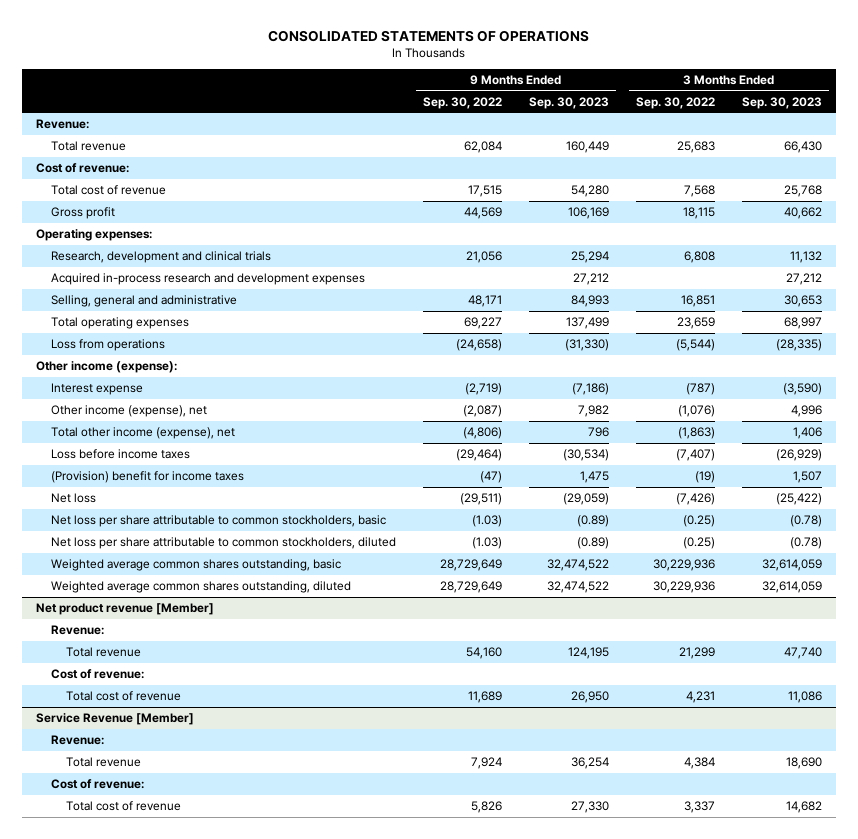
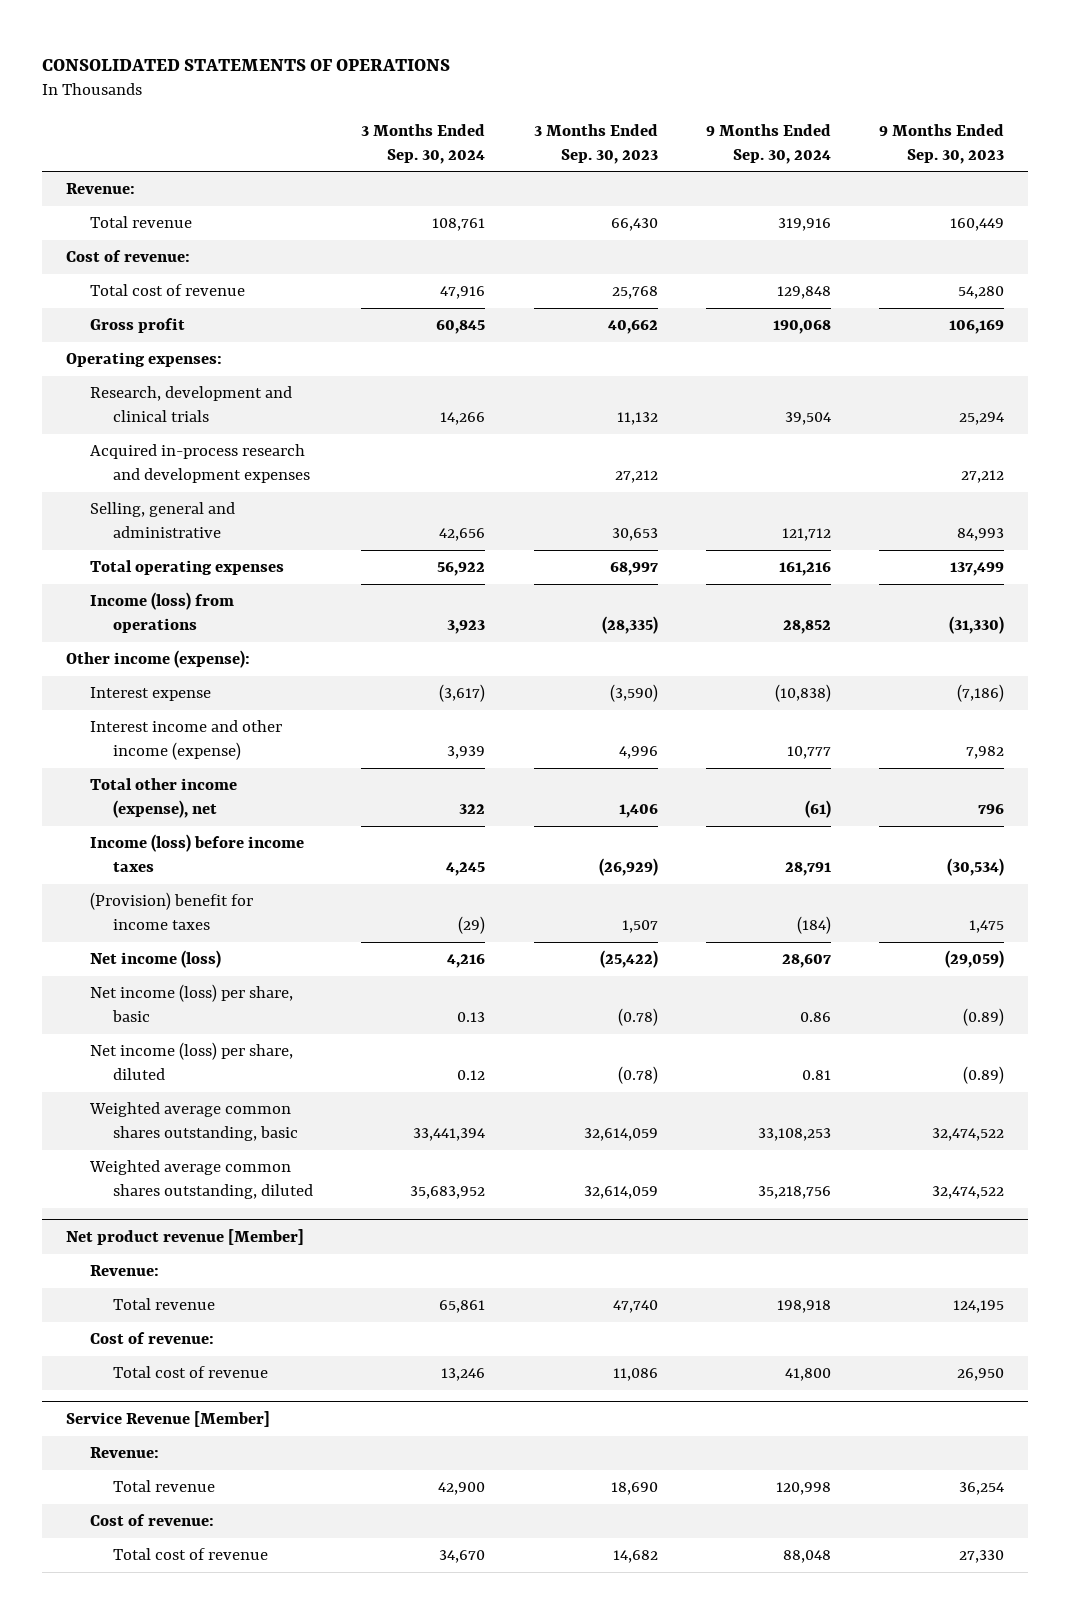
- | 9 Months Ended Sep. 30, 2022 | 9 Months Ended Sep. 30, 2023 | 3 Months Ended Sep. 30, 2022 | 3 Months Ended Sep. 30, 2023
+ | 3 Months Ended Sep. 30, 2024 | 3 Months Ended Sep. 30, 2023 | 9 Months Ended Sep. 30, 2024 | 9 Months Ended Sep. 30, 2023
- Loss from operations | (24,658) | (31,330) | (5,544) | (28,335)
+ Income (loss) from operations | 3,923 | (28,335) | 28,852 | (31,330)
- Other income (expense), net | (2,087) | 7,982 | (1,076) | 4,996
+ Interest income and other income (expense) | 3,939 | 4,996 | 10,777 | 7,982
- Loss before income taxes | (29,464) | (30,534) | (7,407) | (26,929)
+ Income (loss) before income taxes | 4,245 | (26,929) | 28,791 | (30,534)
- Net loss | (29,511) | (29,059) | (7,426) | (25,422)
- Net loss per share attributable to common stockholders, basic | (1.03) | (0.89) | (0.25) | (0.78)
- Net loss per share attributable to common stockholders, diluted | (1.03) | (0.89) | (0.25) | (0.78)
+ Net income (loss) | 4,216 | (25,422) | 28,607 | (29,059)
+ Net income (loss) per share, basic | 0.13 | (0.78) | 0.86 | (0.89)
+ Net income (loss) per share, diluted | 0.12 | (0.78) | 0.81 | (0.89)

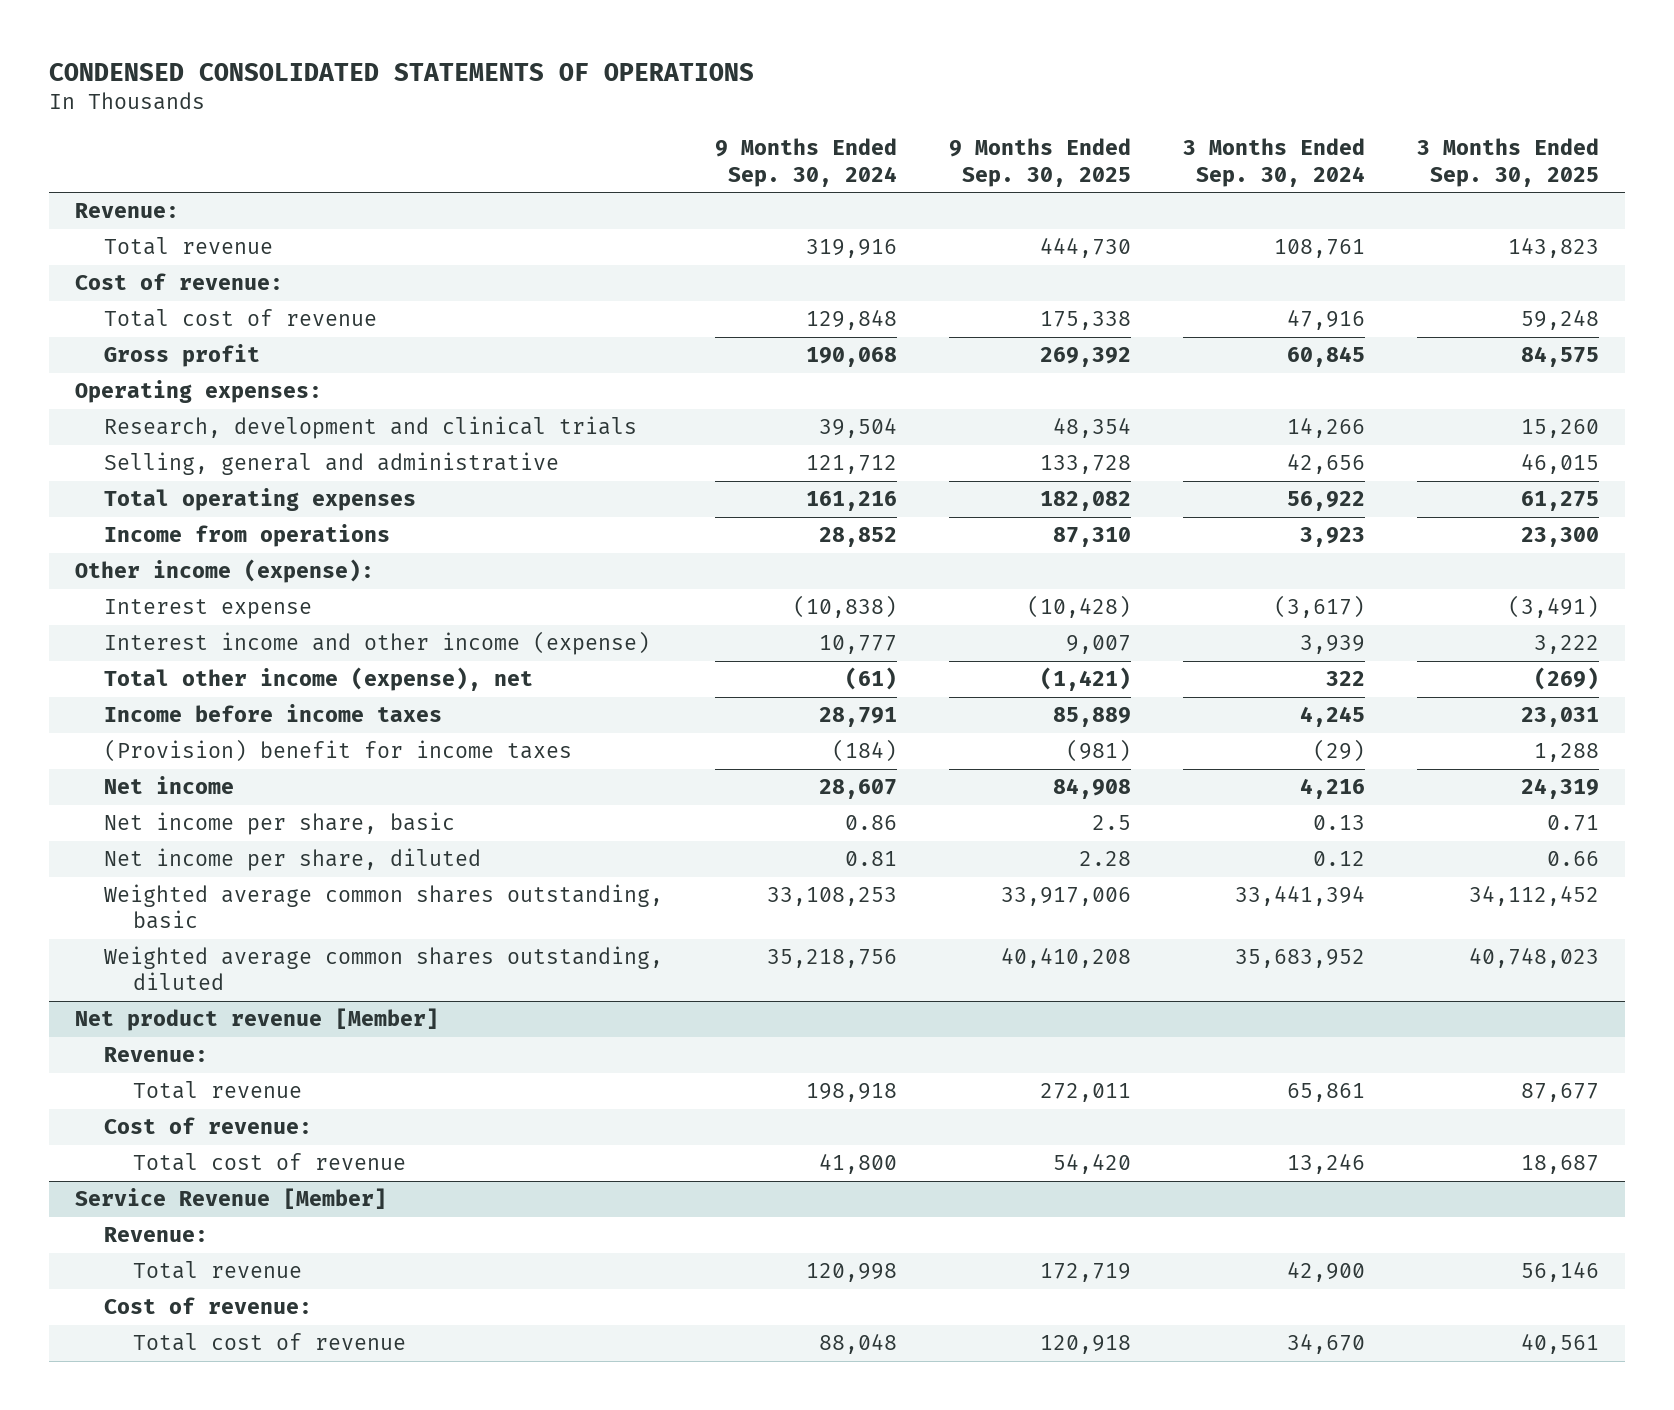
- CONSOLIDATED STATEMENTS OF OPERATIONS
+ CONDENSED CONSOLIDATED STATEMENTS OF OPERATIONS
- | 3 Months Ended Sep. 30, 2024 | 3 Months Ended Sep. 30, 2023 | 9 Months Ended Sep. 30, 2024 | 9 Months Ended Sep. 30, 2023
+ | 9 Months Ended Sep. 30, 2024 | 9 Months Ended Sep. 30, 2025 | 3 Months Ended Sep. 30, 2024 | 3 Months Ended Sep. 30, 2025
- Acquired in-process research and development expenses | | 27,212 | | 27,212
- Income (loss) from operations | 3,923 | (28,335) | 28,852 | (31,330)
+ Income from operations | 28,852 | 87,310 | 3,923 | 23,300
- Income (loss) before income taxes | 4,245 | (26,929) | 28,791 | (30,534)
+ Income before income taxes | 28,791 | 85,889 | 4,245 | 23,031
- Net income (loss) | 4,216 | (25,422) | 28,607 | (29,059)
- Net income (loss) per share, basic | 0.13 | (0.78) | 0.86 | (0.89)
- Net income (loss) per share, diluted | 0.12 | (0.78) | 0.81 | (0.89)
+ Net income | 28,607 | 84,908 | 4,216 | 24,319
+ Net income per share, basic | 0.86 | 2.5 | 0.13 | 0.71
+ Net income per share, diluted | 0.81 | 2.28 | 0.12 | 0.66

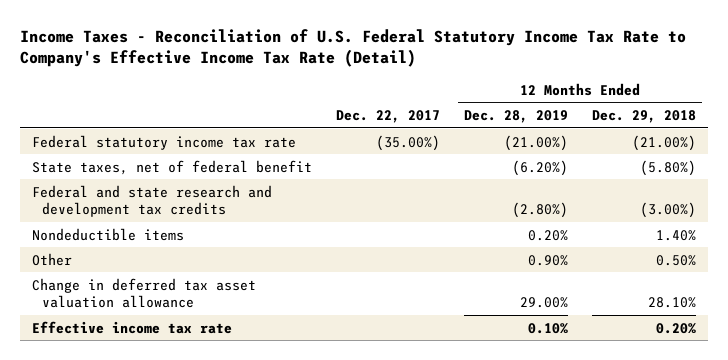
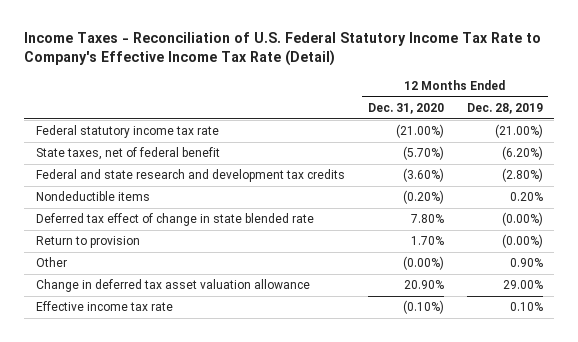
- | Dec. 22, 2017 | 12 Months Ended Dec. 28, 2019 | 12 Months Ended Dec. 29, 2018
+ | 12 Months Ended Dec. 31, 2020 | 12 Months Ended Dec. 28, 2019
+ Deferred tax effect of change in state blended rate | 7.80% | (0.00%)
+ Return to provision | 1.70% | (0.00%)

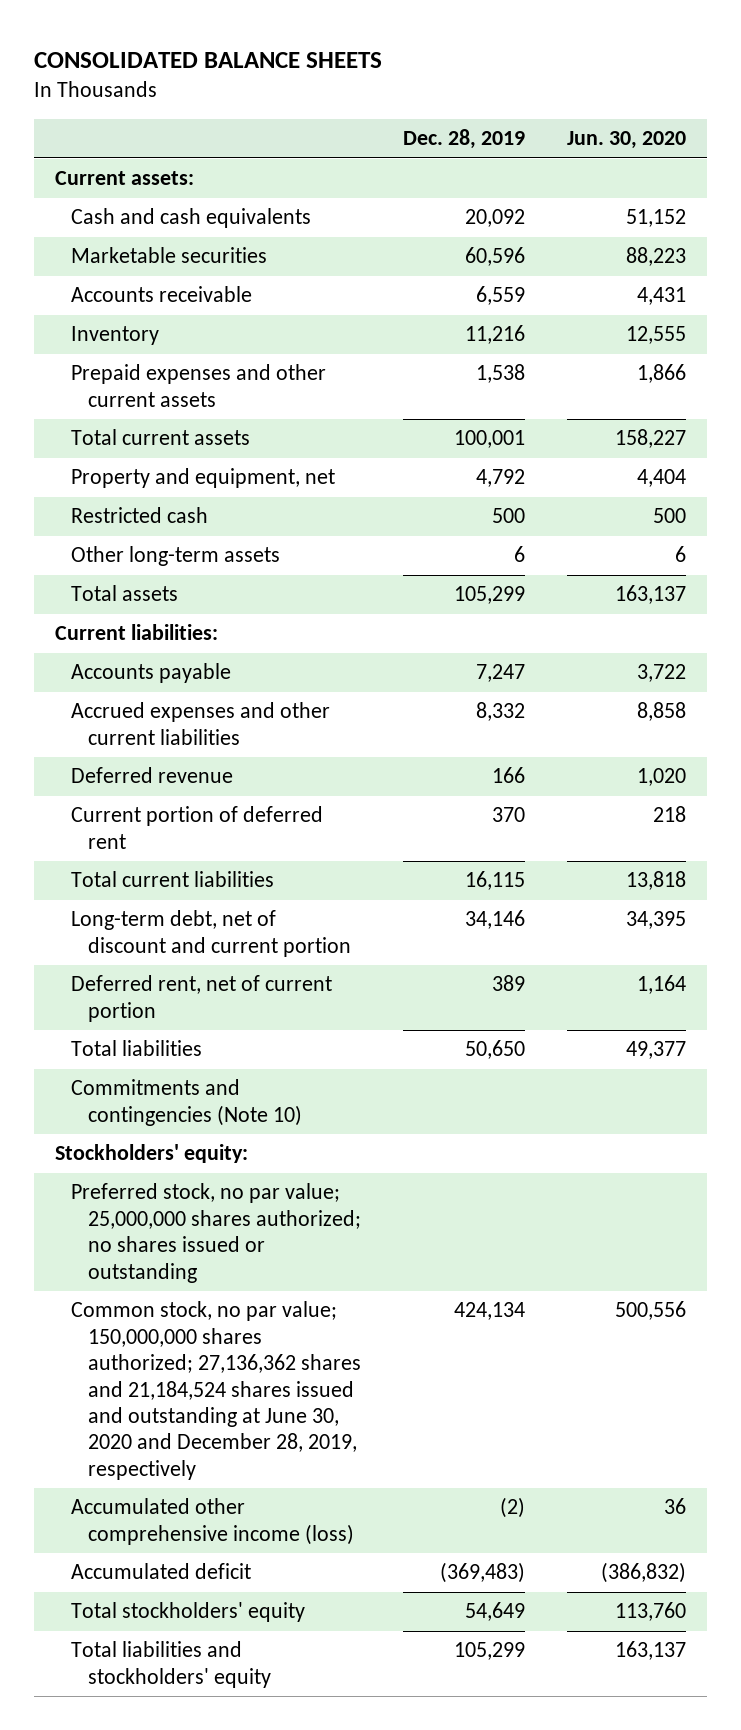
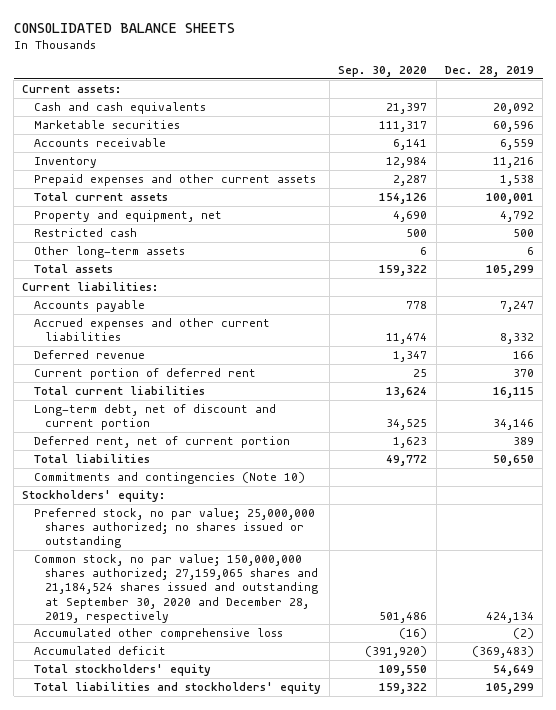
- | Dec. 28, 2019 | Jun. 30, 2020
+ | Sep. 30, 2020 | Dec. 28, 2019
- Common stock, no par value; 150,000,000 shares authorized; 27,136,362 shares and 21,184,524 shares issued and outstanding at June 30, 2020 and December 28, 2019, respectively | 424,134 | 500,556
- Accumulated other comprehensive income (loss) | (2) | 36
+ Common stock, no par value; 150,000,000 shares authorized; 27,159,065 shares and 21,184,524 shares issued and outstanding at September 30, 2020 and December 28, 2019, respectively | 501,486 | 424,134
+ Accumulated other comprehensive loss | (16) | (2)

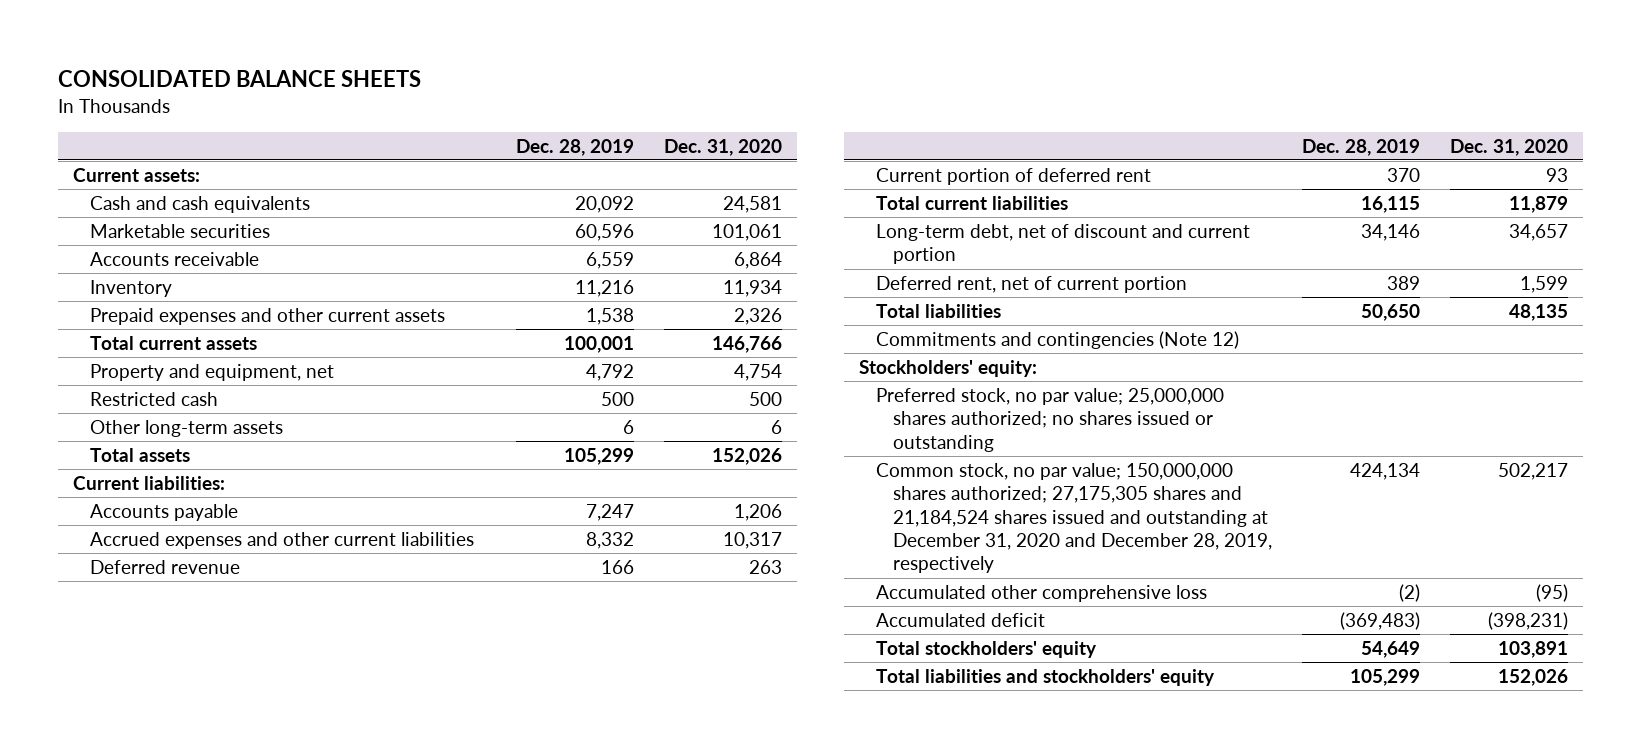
- | Sep. 30, 2020 | Dec. 28, 2019
+ | Dec. 28, 2019 | Dec. 31, 2020
- Commitments and contingencies (Note 10)
+ Commitments and contingencies (Note 12)
- Common stock, no par value; 150,000,000 shares authorized; 27,159,065 shares and 21,184,524 shares issued and outstanding at September 30, 2020 and December 28, 2019, respectively | 501,486 | 424,134
+ Common stock, no par value; 150,000,000 shares authorized; 27,175,305 shares and 21,184,524 shares issued and outstanding at December 31, 2020 and December 28, 2019, respectively | 424,134 | 502,217

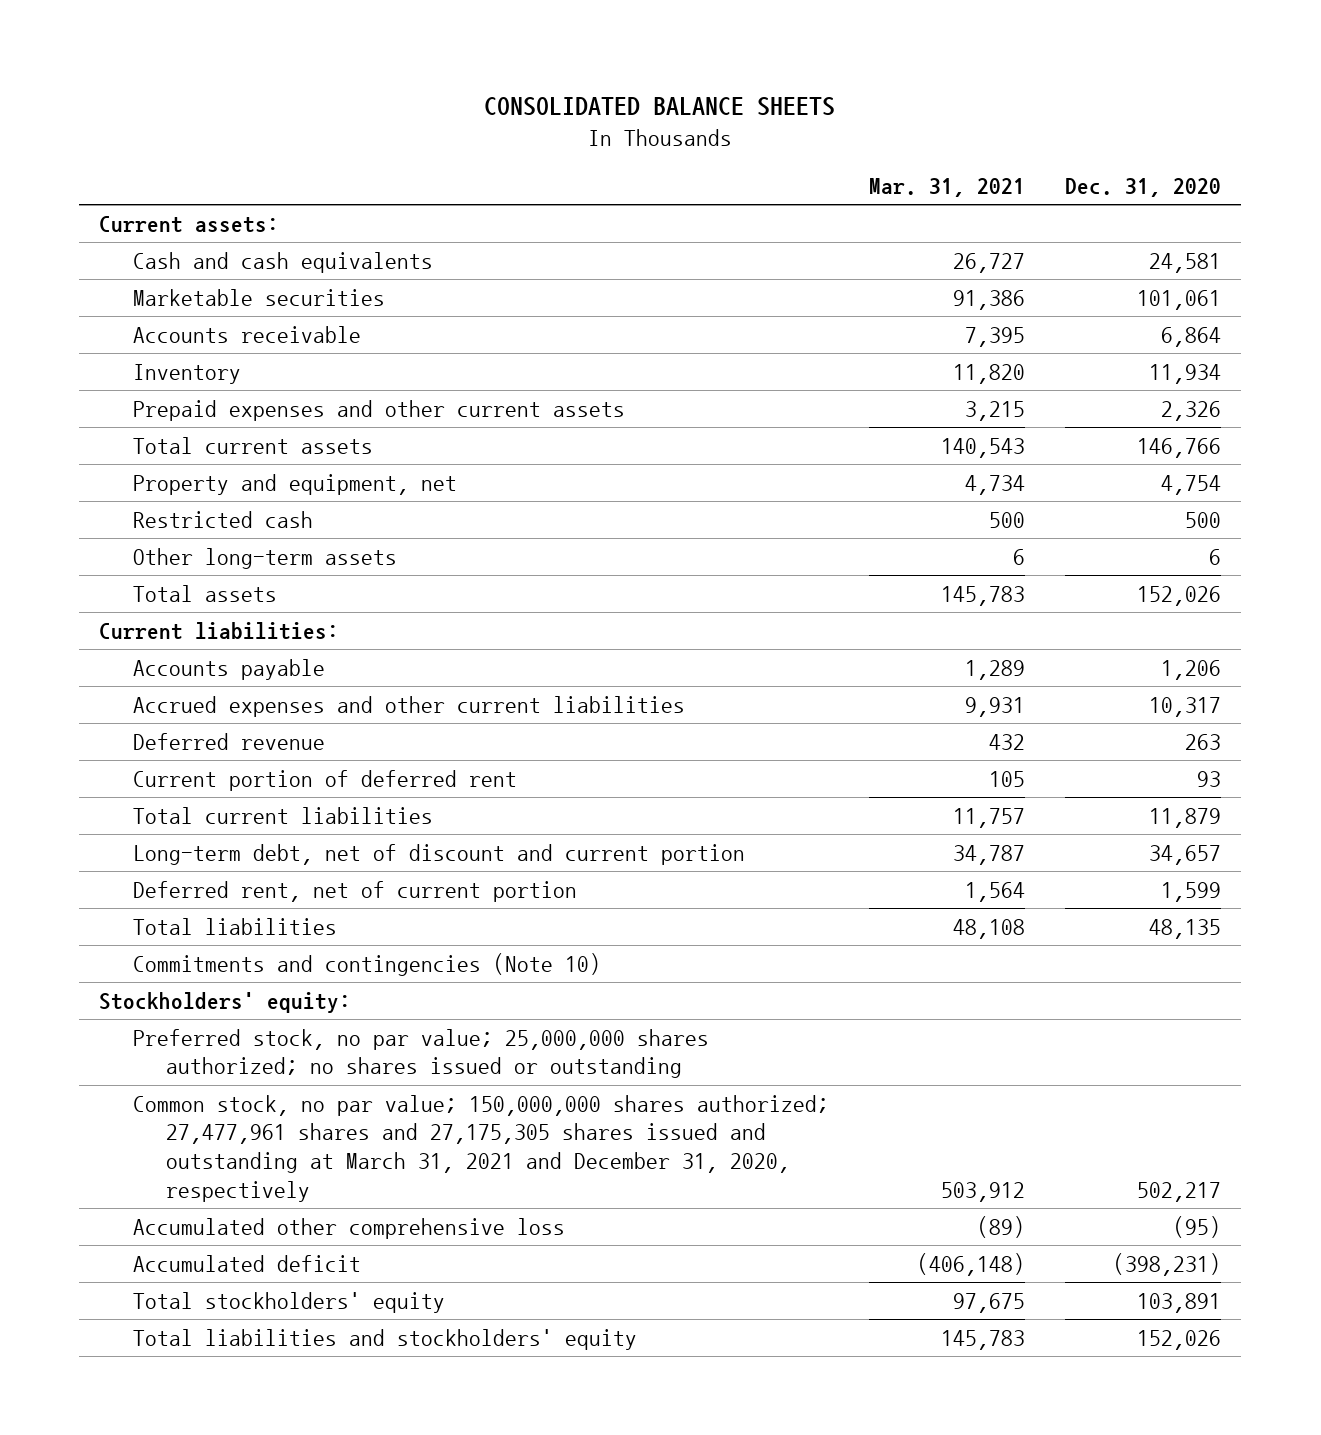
- | Dec. 28, 2019 | Dec. 31, 2020
+ | Mar. 31, 2021 | Dec. 31, 2020
- Commitments and contingencies (Note 12)
+ Commitments and contingencies (Note 10)
- Common stock, no par value; 150,000,000 shares authorized; 27,175,305 shares and 21,184,524 shares issued and outstanding at December 31, 2020 and December 28, 2019, respectively | 424,134 | 502,217
+ Common stock, no par value; 150,000,000 shares authorized; 27,477,961 shares and 27,175,305 shares issued and outstanding at March 31, 2021 and December 31, 2020, respectively | 503,912 | 502,217

